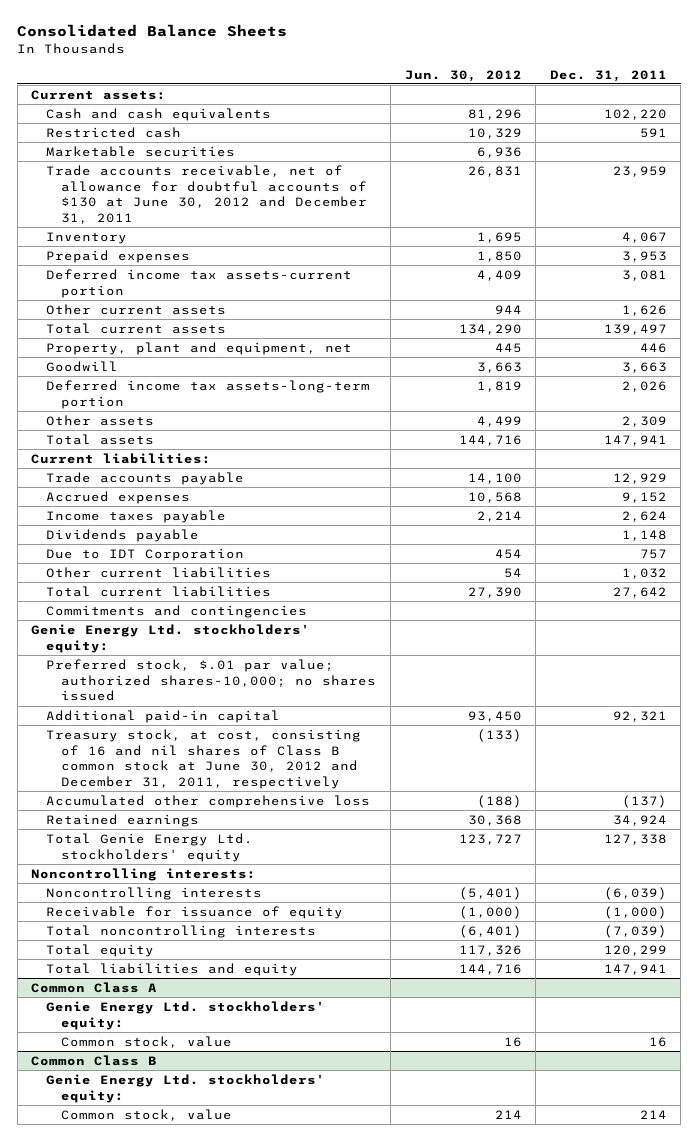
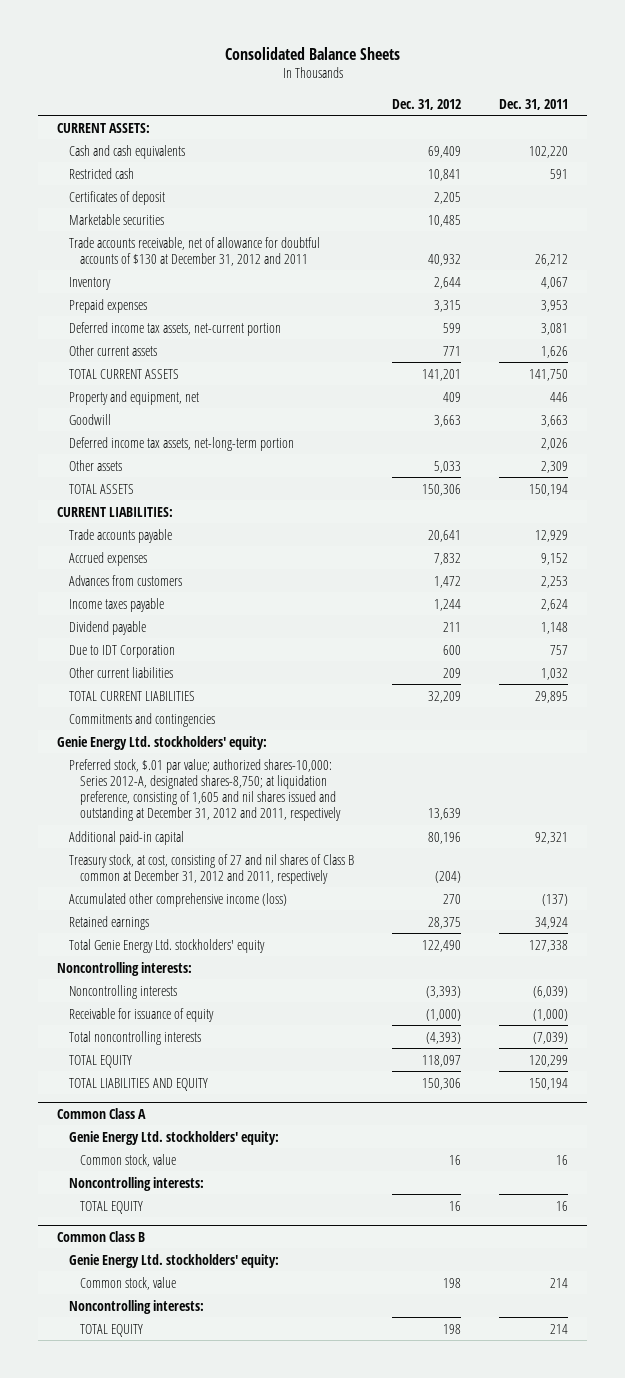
- | Jun. 30, 2012 | Dec. 31, 2011
+ | Dec. 31, 2012 | Dec. 31, 2011
- Current assets:
+ CURRENT ASSETS:
+ Certificates of deposit | 2,205 |
- Trade accounts receivable, net of allowance for doubtful accounts of $130 at June 30, 2012 and December 31, 2011 | 26,831 | 23,959
+ Trade accounts receivable, net of allowance for doubtful accounts of $130 at December 31, 2012 and 2011 | 40,932 | 26,212
- Deferred income tax assets-current portion | 4,409 | 3,081
+ Deferred income tax assets, net-current portion | 599 | 3,081
- Total current assets | 134,290 | 139,497
- Property, plant and equipment, net | 445 | 446
+ TOTAL CURRENT ASSETS | 141,201 | 141,750
+ Property and equipment, net | 409 | 446
- Deferred income tax assets-long-term portion | 1,819 | 2,026
+ Deferred income tax assets, net-long-term portion | | 2,026
- Total assets | 144,716 | 147,941
- Current liabilities:
+ TOTAL ASSETS | 150,306 | 150,194
+ CURRENT LIABILITIES:
+ Advances from customers | 1,472 | 2,253
- Dividends payable | | 1,148
+ Dividend payable | 211 | 1,148
- Total current liabilities | 27,390 | 27,642
+ TOTAL CURRENT LIABILITIES | 32,209 | 29,895
- Preferred stock, $.01 par value; authorized shares-10,000; no shares issued
+ Preferred stock, $.01 par value; authorized shares-10,000: Series 2012-A, designated shares-8,750; at liquidation preference, consisting of 1,605 and nil shares issued and outstanding at December 31, 2012 and 2011, respectively | 13,639 |
- Treasury stock, at cost, consisting of 16 and nil shares of Class B common stock at June 30, 2012 and December 31, 2011, respectively | (133) |
- Accumulated other comprehensive loss | (188) | (137)
+ Treasury stock, at cost, consisting of 27 and nil shares of Class B common at December 31, 2012 and 2011, respectively | (204) |
+ Accumulated other comprehensive income (loss) | 270 | (137)
- Total equity | 117,326 | 120,299
- Total liabilities and equity | 144,716 | 147,941
+ TOTAL EQUITY | 118,097 | 120,299
+ TOTAL LIABILITIES AND EQUITY | 150,306 | 150,194
@ Common Class A
+ Noncontrolling interests:
+ TOTAL EQUITY | 16 | 16
@ Common Class B
+ Noncontrolling interests:
+ TOTAL EQUITY | 198 | 214

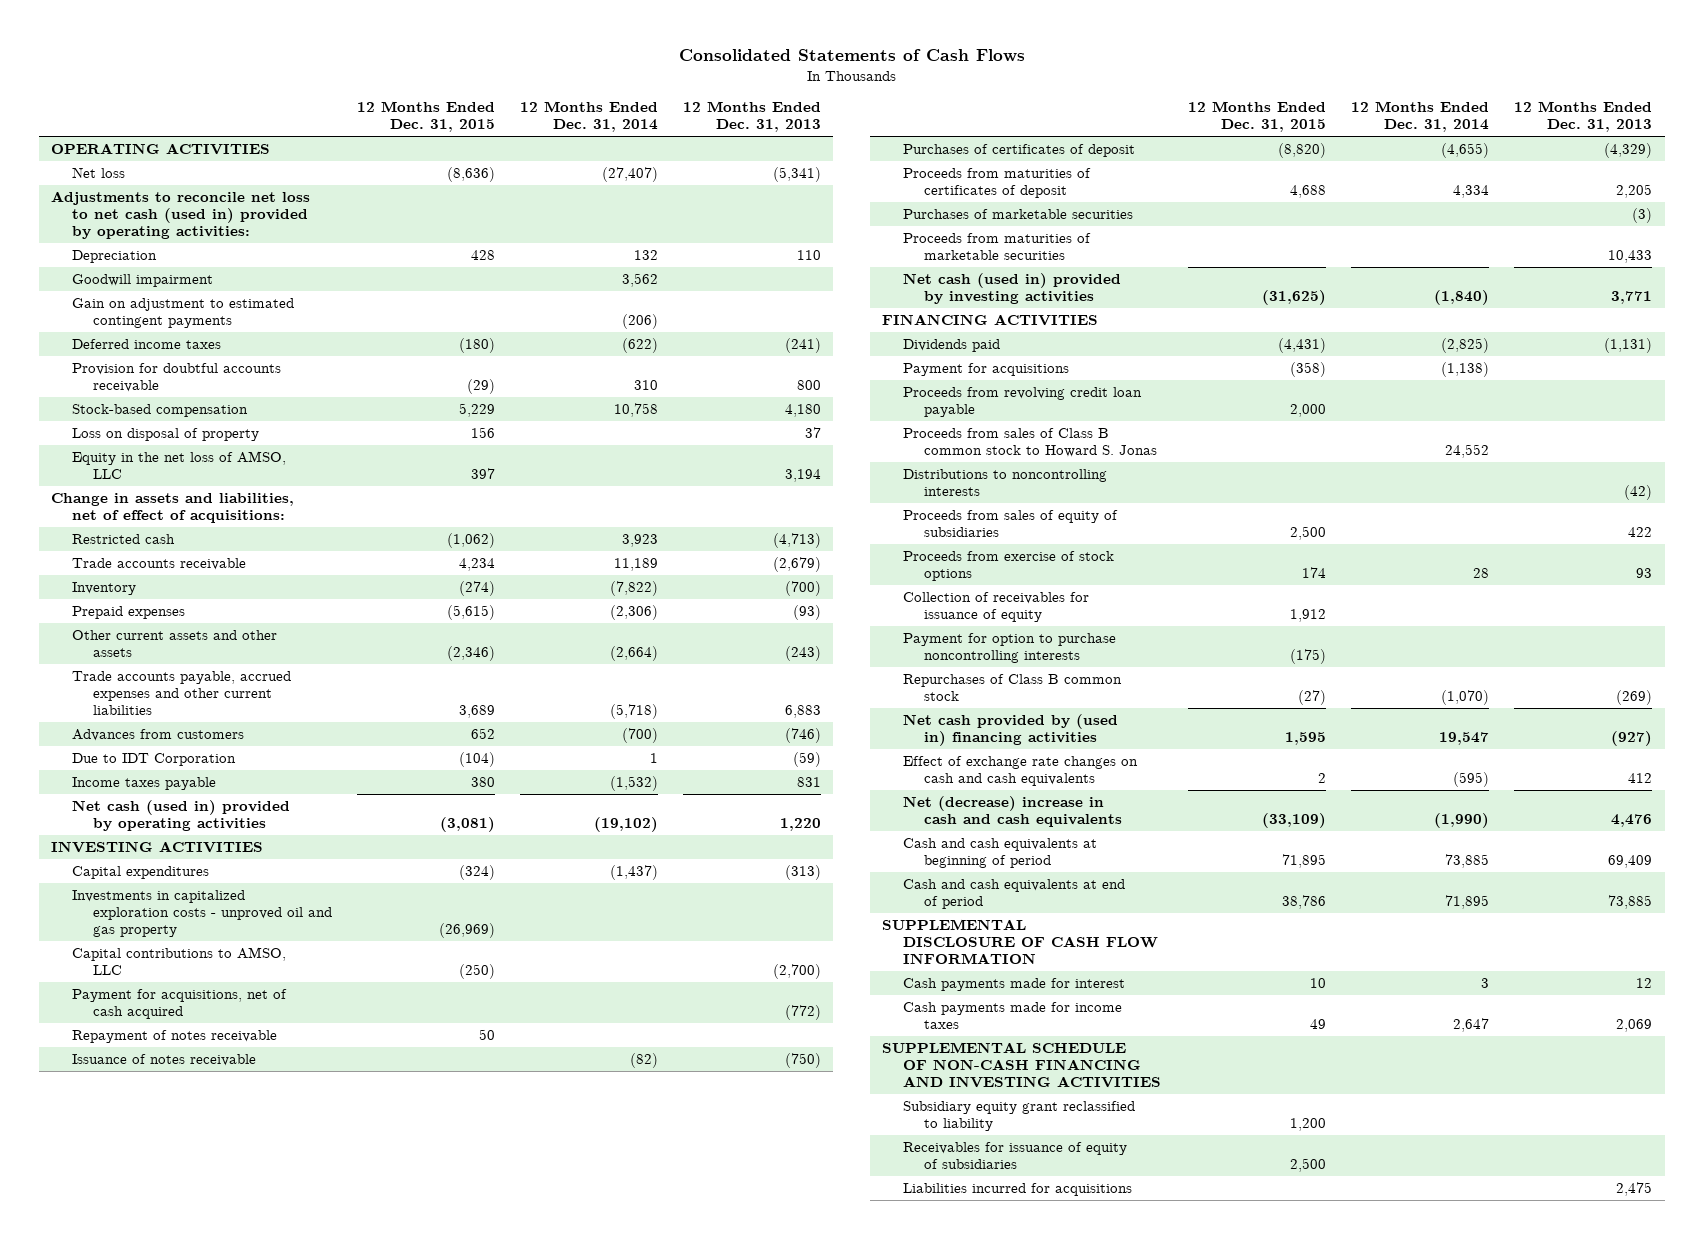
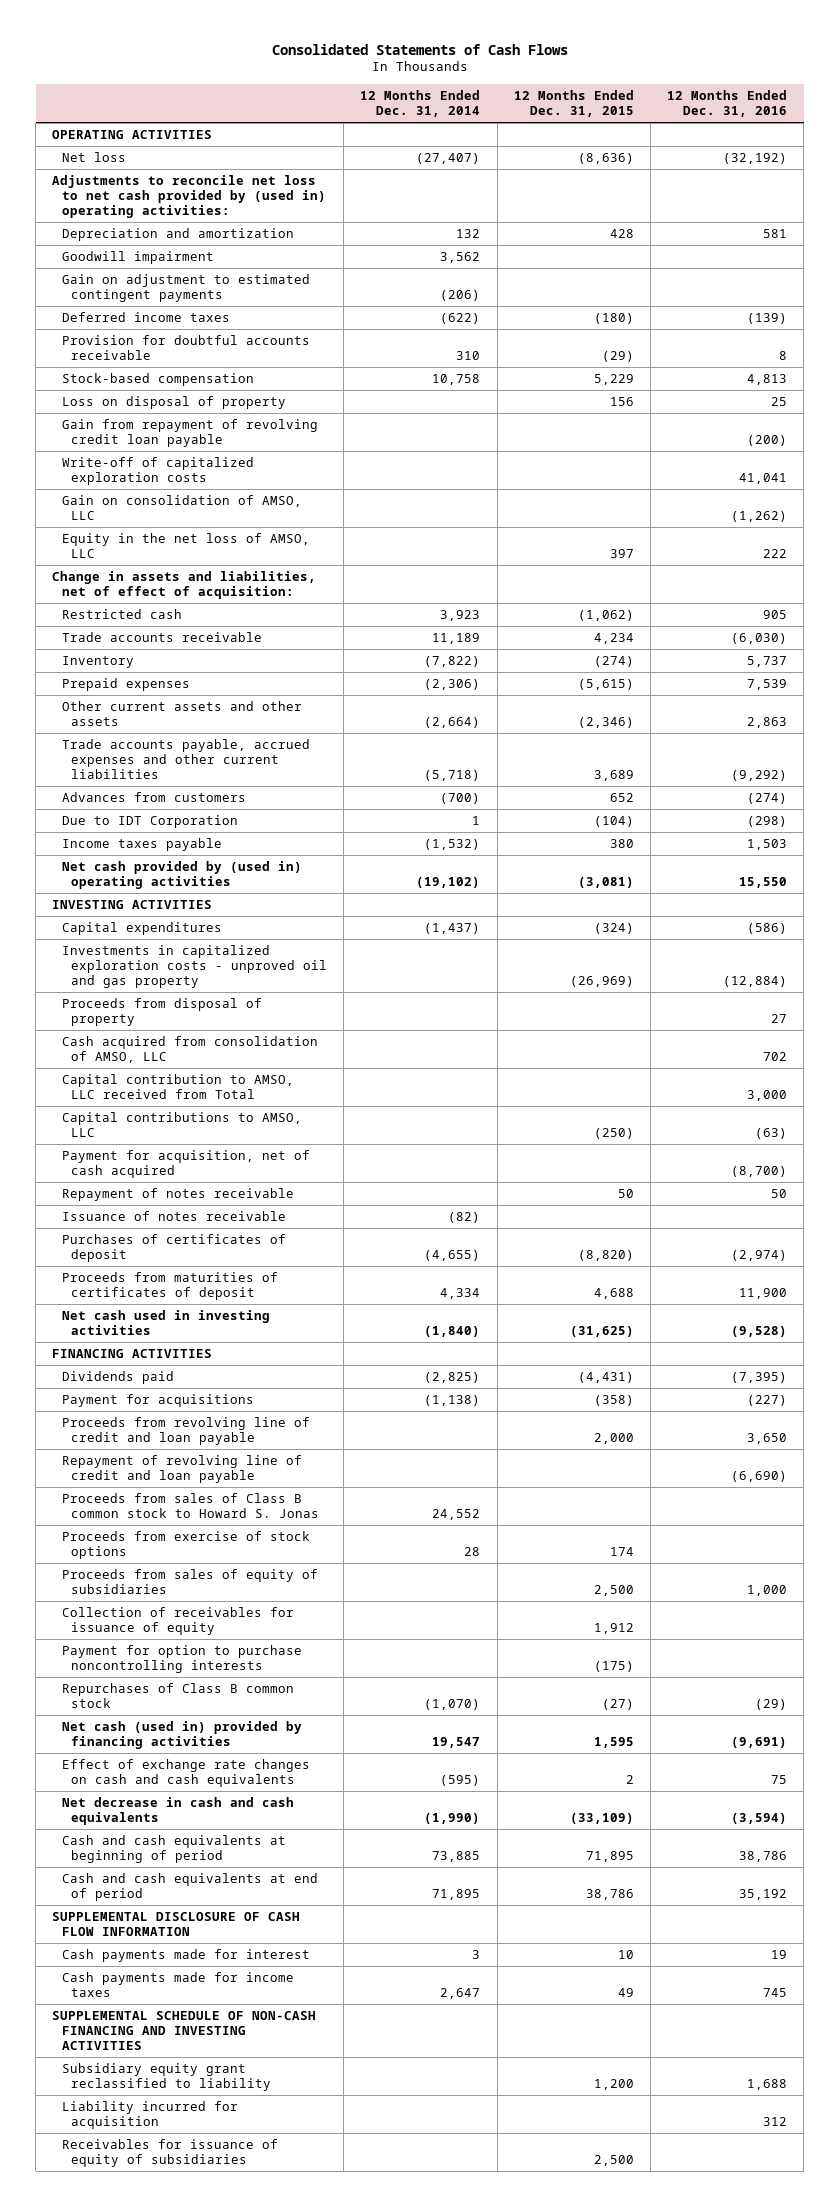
- | 12 Months Ended Dec. 31, 2015 | 12 Months Ended Dec. 31, 2014 | 12 Months Ended Dec. 31, 2013
+ | 12 Months Ended Dec. 31, 2014 | 12 Months Ended Dec. 31, 2015 | 12 Months Ended Dec. 31, 2016
- Adjustments to reconcile net loss to net cash (used in) provided by operating activities:
- Depreciation | 428 | 132 | 110
+ Adjustments to reconcile net loss to net cash provided by (used in) operating activities:
+ Depreciation and amortization | 132 | 428 | 581
+ Gain from repayment of revolving credit loan payable | | | (200)
+ Write-off of capitalized exploration costs | | | 41,041
+ Gain on consolidation of AMSO, LLC | | | (1,262)
- Change in assets and liabilities, net of effect of acquisitions:
+ Change in assets and liabilities, net of effect of acquisition:
- Net cash (used in) provided by operating activities | (3,081) | (19,102) | 1,220
+ Net cash provided by (used in) operating activities | (19,102) | (3,081) | 15,550
+ Proceeds from disposal of property | | | 27
+ Cash acquired from consolidation of AMSO, LLC | | | 702
+ Capital contribution to AMSO, LLC received from Total | | | 3,000
- Payment for acquisitions, net of cash acquired | | | (772)
+ Payment for acquisition, net of cash acquired | | | (8,700)
- Purchases of marketable securities | | | (3)
- Proceeds from maturities of marketable securities | | | 10,433
- Net cash (used in) provided by investing activities | (31,625) | (1,840) | 3,771
+ Net cash used in investing activities | (1,840) | (31,625) | (9,528)
- Proceeds from revolving credit loan payable | 2,000 | |
+ Proceeds from revolving line of credit and loan payable | | 2,000 | 3,650
+ Repayment of revolving line of credit and loan payable | | | (6,690)
- Distributions to noncontrolling interests | | | (42)
moved down: Proceeds from sales of equity of subsidiaries | | 2,500 | 1,000
- Net cash provided by (used in) financing activities | 1,595 | 19,547 | (927)
+ Net cash (used in) provided by financing activities | 19,547 | 1,595 | (9,691)
- Net (decrease) increase in cash and cash equivalents | (33,109) | (1,990) | 4,476
+ Net decrease in cash and cash equivalents | (1,990) | (33,109) | (3,594)
+ Liability incurred for acquisition | | | 312
- Liabilities incurred for acquisitions | | | 2,475

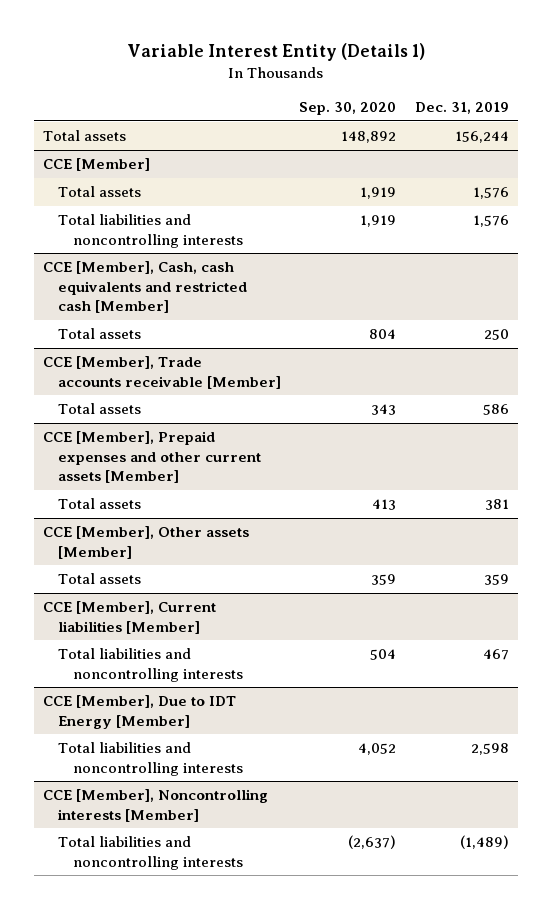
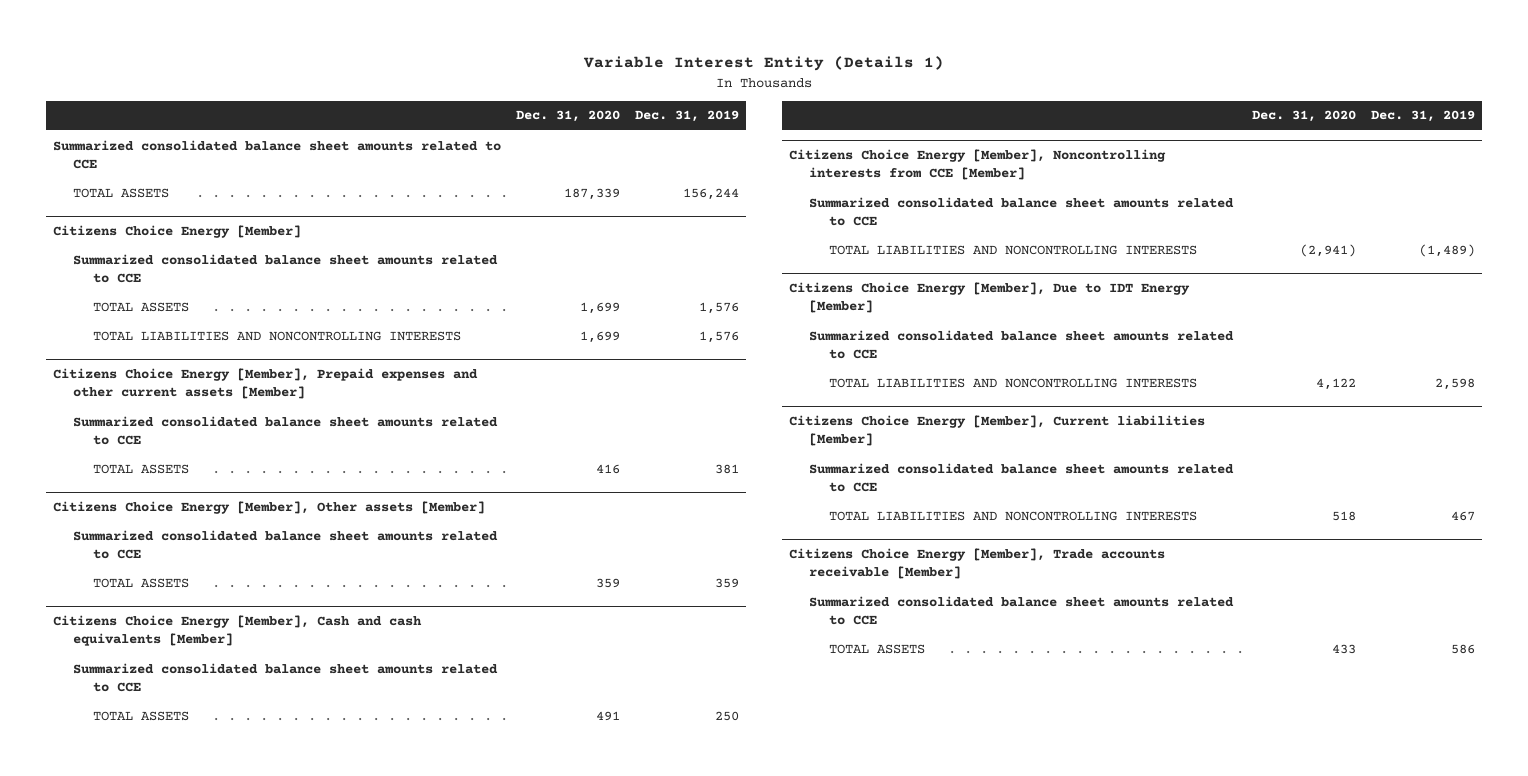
- | Sep. 30, 2020 | Dec. 31, 2019
+ | Dec. 31, 2020 | Dec. 31, 2019
- Total assets | 148,892 | 156,244
- CCE [Member]
- Total assets | 1,919 | 1,576
- Total liabilities and noncontrolling interests | 1,919 | 1,576
- CCE [Member], Cash, cash equivalents and restricted cash [Member]
- Total assets | 804 | 250
- CCE [Member], Trade accounts receivable [Member]
- Total assets | 343 | 586
- CCE [Member], Prepaid expenses and other current assets [Member]
- Total assets | 413 | 381
- CCE [Member], Other assets [Member]
- Total assets | 359 | 359
- CCE [Member], Current liabilities [Member]
- Total liabilities and noncontrolling interests | 504 | 467
- CCE [Member], Due to IDT Energy [Member]
- Total liabilities and noncontrolling interests | 4,052 | 2,598
- CCE [Member], Noncontrolling interests [Member]
- Total liabilities and noncontrolling interests | (2,637) | (1,489)
+ Summarized consolidated balance sheet amounts related to CCE
+ TOTAL ASSETS | 187,339 | 156,244
+ Citizens Choice Energy [Member]
+ Summarized consolidated balance sheet amounts related to CCE
+ TOTAL ASSETS | 1,699 | 1,576
+ TOTAL LIABILITIES AND NONCONTROLLING INTERESTS | 1,699 | 1,576
+ Citizens Choice Energy [Member], Prepaid expenses and other current assets [Member]
+ Summarized consolidated balance sheet amounts related to CCE
+ TOTAL ASSETS | 416 | 381
+ Citizens Choice Energy [Member], Other assets [Member]
+ Summarized consolidated balance sheet amounts related to CCE
+ TOTAL ASSETS | 359 | 359
+ Citizens Choice Energy [Member], Cash and cash equivalents [Member]
+ Summarized consolidated balance sheet amounts related to CCE
+ TOTAL ASSETS | 491 | 250
+ Citizens Choice Energy [Member], Noncontrolling interests from CCE [Member]
+ Summarized consolidated balance sheet amounts related to CCE
+ TOTAL LIABILITIES AND NONCONTROLLING INTERESTS | (2,941) | (1,489)
+ Citizens Choice Energy [Member], Due to IDT Energy [Member]
+ Summarized consolidated balance sheet amounts related to CCE
+ TOTAL LIABILITIES AND NONCONTROLLING INTERESTS | 4,122 | 2,598
+ Citizens Choice Energy [Member], Current liabilities [Member]
+ Summarized consolidated balance sheet amounts related to CCE
+ TOTAL LIABILITIES AND NONCONTROLLING INTERESTS | 518 | 467
+ Citizens Choice Energy [Member], Trade accounts receivable [Member]
+ Summarized consolidated balance sheet amounts related to CCE
+ TOTAL ASSETS | 433 | 586

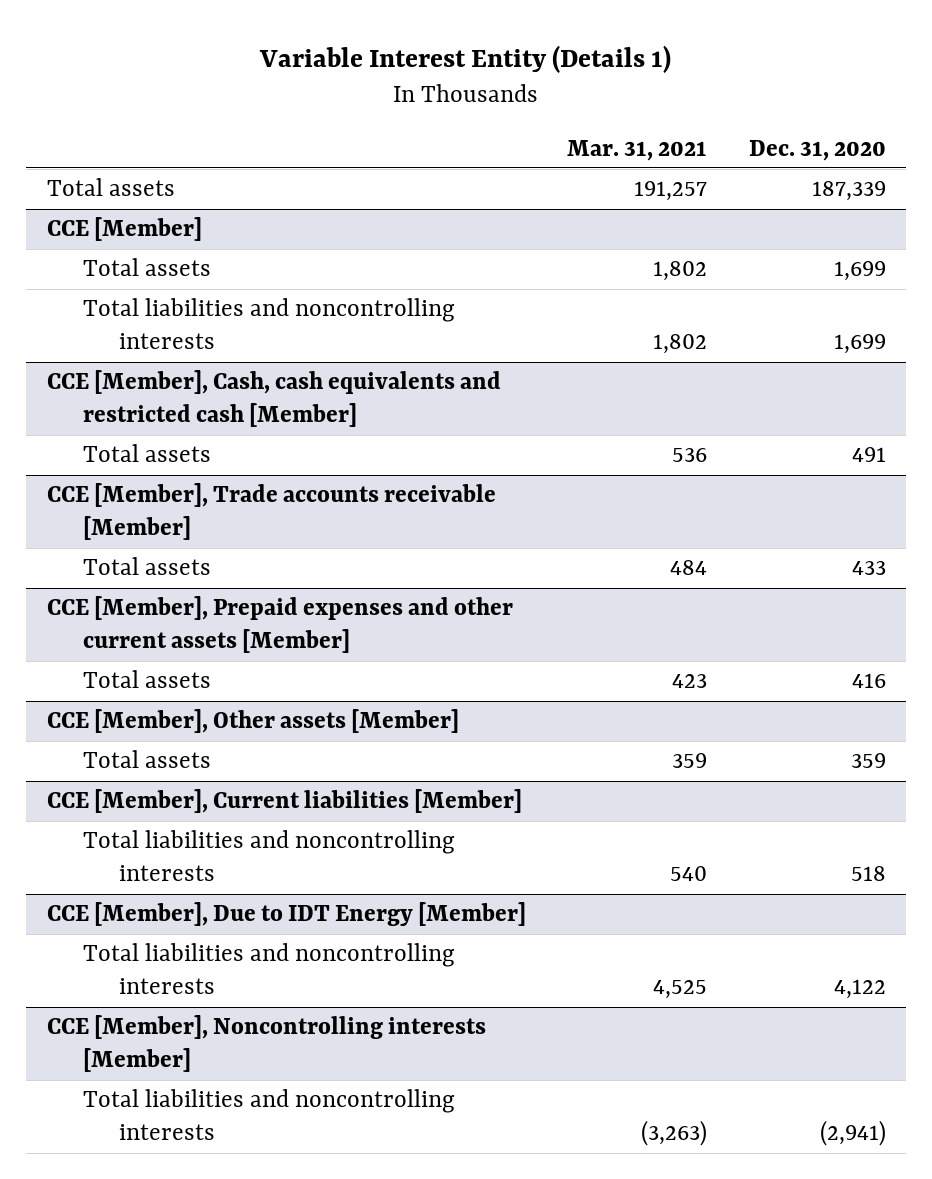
- | Dec. 31, 2020 | Dec. 31, 2019
+ | Mar. 31, 2021 | Dec. 31, 2020
- Summarized consolidated balance sheet amounts related to CCE
- TOTAL ASSETS | 187,339 | 156,244
- Citizens Choice Energy [Member]
- Summarized consolidated balance sheet amounts related to CCE
- TOTAL ASSETS | 1,699 | 1,576
- TOTAL LIABILITIES AND NONCONTROLLING INTERESTS | 1,699 | 1,576
- Citizens Choice Energy [Member], Prepaid expenses and other current assets [Member]
- Summarized consolidated balance sheet amounts related to CCE
- TOTAL ASSETS | 416 | 381
- Citizens Choice Energy [Member], Other assets [Member]
- Summarized consolidated balance sheet amounts related to CCE
- TOTAL ASSETS | 359 | 359
- Citizens Choice Energy [Member], Cash and cash equivalents [Member]
- Summarized consolidated balance sheet amounts related to CCE
- TOTAL ASSETS | 491 | 250
- Citizens Choice Energy [Member], Noncontrolling interests from CCE [Member]
- Summarized consolidated balance sheet amounts related to CCE
- TOTAL LIABILITIES AND NONCONTROLLING INTERESTS | (2,941) | (1,489)
- Citizens Choice Energy [Member], Due to IDT Energy [Member]
- Summarized consolidated balance sheet amounts related to CCE
- TOTAL LIABILITIES AND NONCONTROLLING INTERESTS | 4,122 | 2,598
- Citizens Choice Energy [Member], Current liabilities [Member]
- Summarized consolidated balance sheet amounts related to CCE
- TOTAL LIABILITIES AND NONCONTROLLING INTERESTS | 518 | 467
- Citizens Choice Energy [Member], Trade accounts receivable [Member]
- Summarized consolidated balance sheet amounts related to CCE
- TOTAL ASSETS | 433 | 586
+ Total assets | 191,257 | 187,339
+ CCE [Member]
+ Total assets | 1,802 | 1,699
+ Total liabilities and noncontrolling interests | 1,802 | 1,699
+ CCE [Member], Cash, cash equivalents and restricted cash [Member]
+ Total assets | 536 | 491
+ CCE [Member], Trade accounts receivable [Member]
+ Total assets | 484 | 433
+ CCE [Member], Prepaid expenses and other current assets [Member]
+ Total assets | 423 | 416
+ CCE [Member], Other assets [Member]
+ Total assets | 359 | 359
+ CCE [Member], Current liabilities [Member]
+ Total liabilities and noncontrolling interests | 540 | 518
+ CCE [Member], Due to IDT Energy [Member]
+ Total liabilities and noncontrolling interests | 4,525 | 4,122
+ CCE [Member], Noncontrolling interests [Member]
+ Total liabilities and noncontrolling interests | (3,263) | (2,941)

